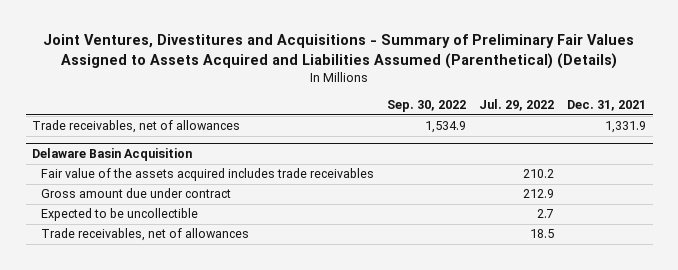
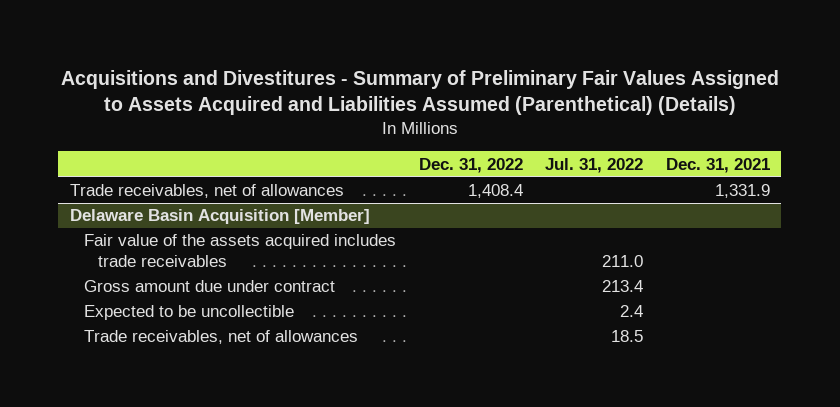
- Joint Ventures, Divestitures and Acquisitions - Summary of Preliminary Fair Values Assigned to Assets Acquired and Liabilities Assumed (Parenthetical) (Details)
+ Acquisitions and Divestitures - Summary of Preliminary Fair Values Assigned to Assets Acquired and Liabilities Assumed (Parenthetical) (Details)
- | Sep. 30, 2022 | Jul. 29, 2022 | Dec. 31, 2021
+ | Dec. 31, 2022 | Jul. 31, 2022 | Dec. 31, 2021
- Delaware Basin Acquisition
+ Delaware Basin Acquisition [Member]

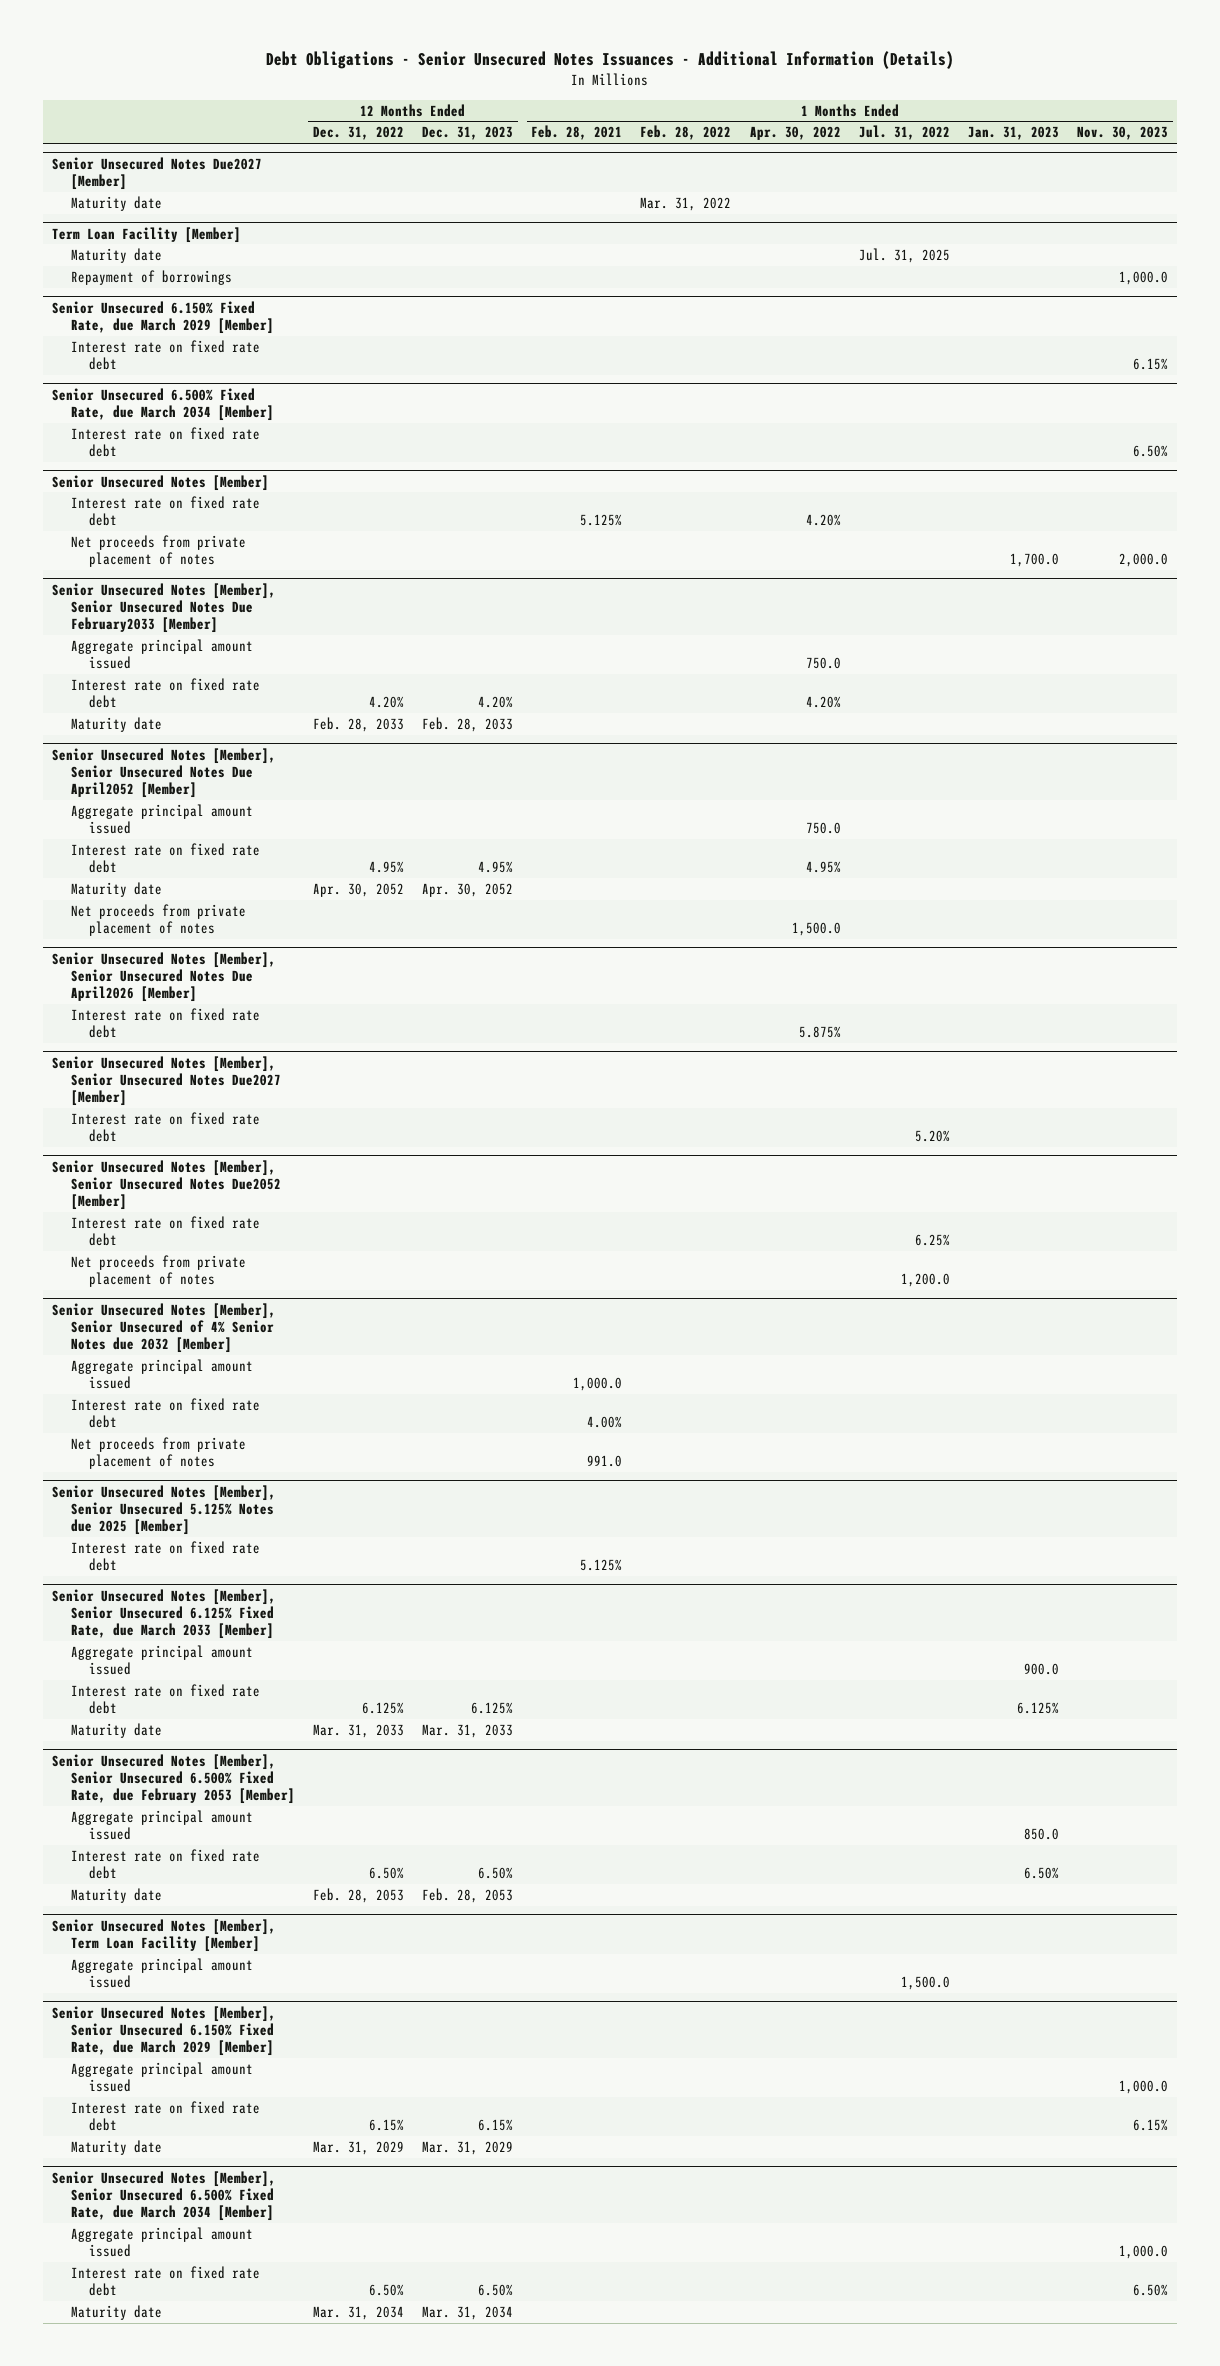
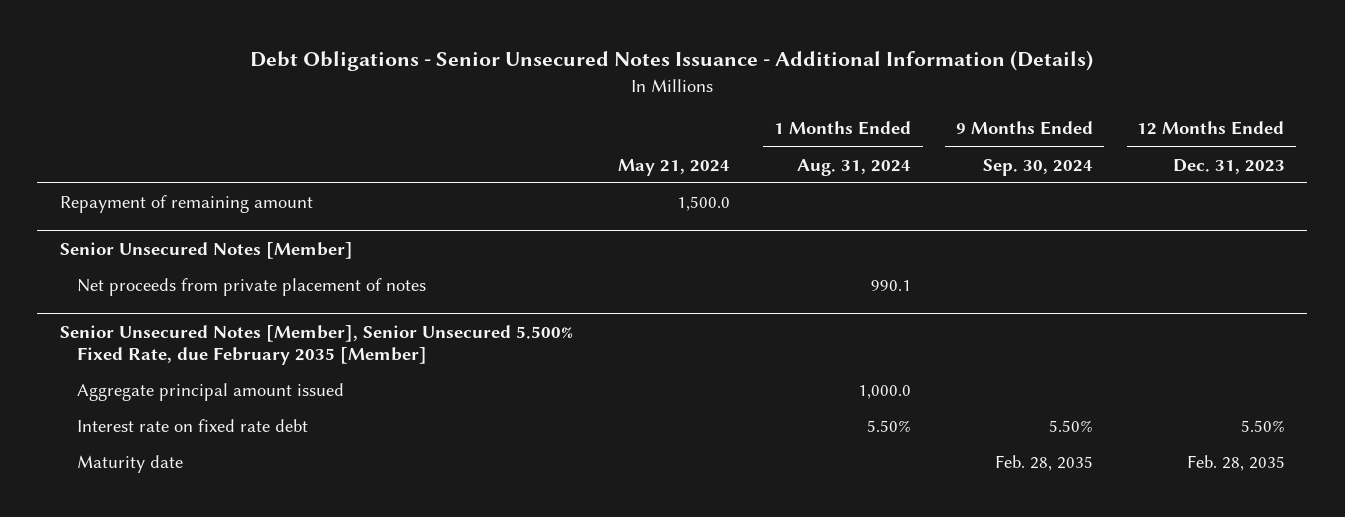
- Debt Obligations - Senior Unsecured Notes Issuances - Additional Information (Details)
+ Debt Obligations - Senior Unsecured Notes Issuance - Additional Information (Details)
- | 12 Months Ended Dec. 31, 2022 | 12 Months Ended Dec. 31, 2023 | 1 Months Ended Feb. 28, 2021 | 1 Months Ended Feb. 28, 2022 | 1 Months Ended Apr. 30, 2022 | 1 Months Ended Jul. 31, 2022 | 1 Months Ended Jan. 31, 2023 | 1 Months Ended Nov. 30, 2023
+ | May 21, 2024 | 1 Months Ended Aug. 31, 2024 | 9 Months Ended Sep. 30, 2024 | 12 Months Ended Dec. 31, 2023
- Senior Unsecured Notes Due2027 [Member]
- Maturity date | | | | Mar. 31, 2022 | | | |
- Term Loan Facility [Member]
- Maturity date | | | | | | Jul. 31, 2025 | |
- Repayment of borrowings | | | | | | | | 1,000.0
- Senior Unsecured 6.150% Fixed Rate, due March 2029 [Member]
- Interest rate on fixed rate debt | | | | | | | | 6.15%
- Senior Unsecured 6.500% Fixed Rate, due March 2034 [Member]
- Interest rate on fixed rate debt | | | | | | | | 6.50%
+ Repayment of remaining amount | 1,500.0 | | |
@ Senior Unsecured Notes [Member]
- Interest rate on fixed rate debt | | | 5.125% | | 4.20% | | |
- Senior Unsecured Notes [Member], Senior Unsecured Notes Due February2033 [Member]
- Aggregate principal amount issued | | | | | 750.0 | | |
- Interest rate on fixed rate debt | 4.20% | 4.20% | | | 4.20% | | |
- Maturity date | Feb. 28, 2033 | Feb. 28, 2033 | | | | | |
- Senior Unsecured Notes [Member], Senior Unsecured Notes Due April2052 [Member]
- Aggregate principal amount issued | | | | | 750.0 | | |
- Interest rate on fixed rate debt | 4.95% | 4.95% | | | 4.95% | | |
- Maturity date | Apr. 30, 2052 | Apr. 30, 2052 | | | | | |
- Net proceeds from private placement of notes | | | | | 1,500.0 | | |
- Senior Unsecured Notes [Member], Senior Unsecured Notes Due April2026 [Member]
- Interest rate on fixed rate debt | | | | | 5.875% | | |
- Senior Unsecured Notes [Member], Senior Unsecured Notes Due2027 [Member]
- Interest rate on fixed rate debt | | | | | | 5.20% | |
- Senior Unsecured Notes [Member], Senior Unsecured Notes Due2052 [Member]
- Interest rate on fixed rate debt | | | | | | 6.25% | |
- Net proceeds from private placement of notes | | | | | | 1,200.0 | |
- Senior Unsecured Notes [Member], Senior Unsecured of 4% Senior Notes due 2032 [Member]
- Aggregate principal amount issued | | | 1,000.0 | | | | |
- Interest rate on fixed rate debt | | | 4.00% | | | | |
- Net proceeds from private placement of notes | | | 991.0 | | | | |
- Senior Unsecured Notes [Member], Senior Unsecured 5.125% Notes due 2025 [Member]
- Interest rate on fixed rate debt | | | 5.125% | | | | |
- Senior Unsecured Notes [Member], Senior Unsecured 6.125% Fixed Rate, due March 2033 [Member]
- Aggregate principal amount issued | | | | | | | 900.0 |
- Interest rate on fixed rate debt | 6.125% | 6.125% | | | | | 6.125% |
- Maturity date | Mar. 31, 2033 | Mar. 31, 2033 | | | | | |
- Senior Unsecured Notes [Member], Senior Unsecured 6.500% Fixed Rate, due February 2053 [Member]
+ Senior Unsecured Notes [Member], Senior Unsecured 5.500% Fixed Rate, due February 2035 [Member]
- Interest rate on fixed rate debt | 6.50% | 6.50% | | | | | 6.50% |
- Maturity date | Feb. 28, 2053 | Feb. 28, 2053 | | | | | |
- Senior Unsecured Notes [Member], Term Loan Facility [Member]
- Aggregate principal amount issued | | | | | | 1,500.0 | |
- Senior Unsecured Notes [Member], Senior Unsecured 6.150% Fixed Rate, due March 2029 [Member]
- Aggregate principal amount issued | | | | | | | | 1,000.0
- Interest rate on fixed rate debt | 6.15% | 6.15% | | | | | | 6.15%
- Maturity date | Mar. 31, 2029 | Mar. 31, 2029 | | | | | |
- Senior Unsecured Notes [Member], Senior Unsecured 6.500% Fixed Rate, due March 2034 [Member]
- Aggregate principal amount issued | | | | | | | | 1,000.0
- Interest rate on fixed rate debt | 6.50% | 6.50% | | | | | | 6.50%
- Maturity date | Mar. 31, 2034 | Mar. 31, 2034 | | | | | |
+ Interest rate on fixed rate debt | | 5.50% | 5.50% | 5.50%
+ Maturity date | | | Feb. 28, 2035 | Feb. 28, 2035

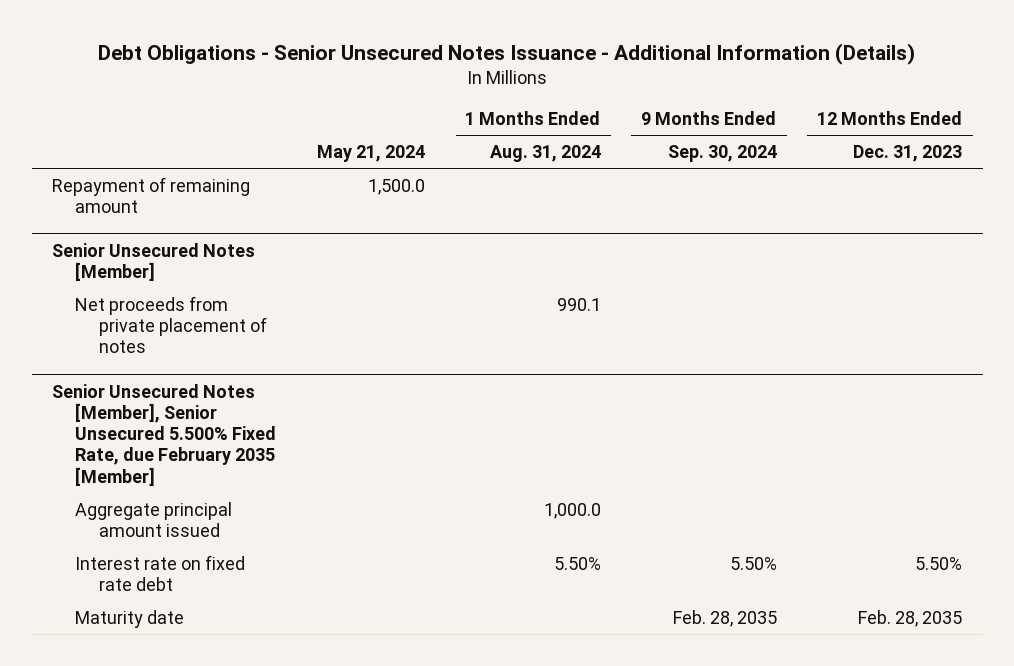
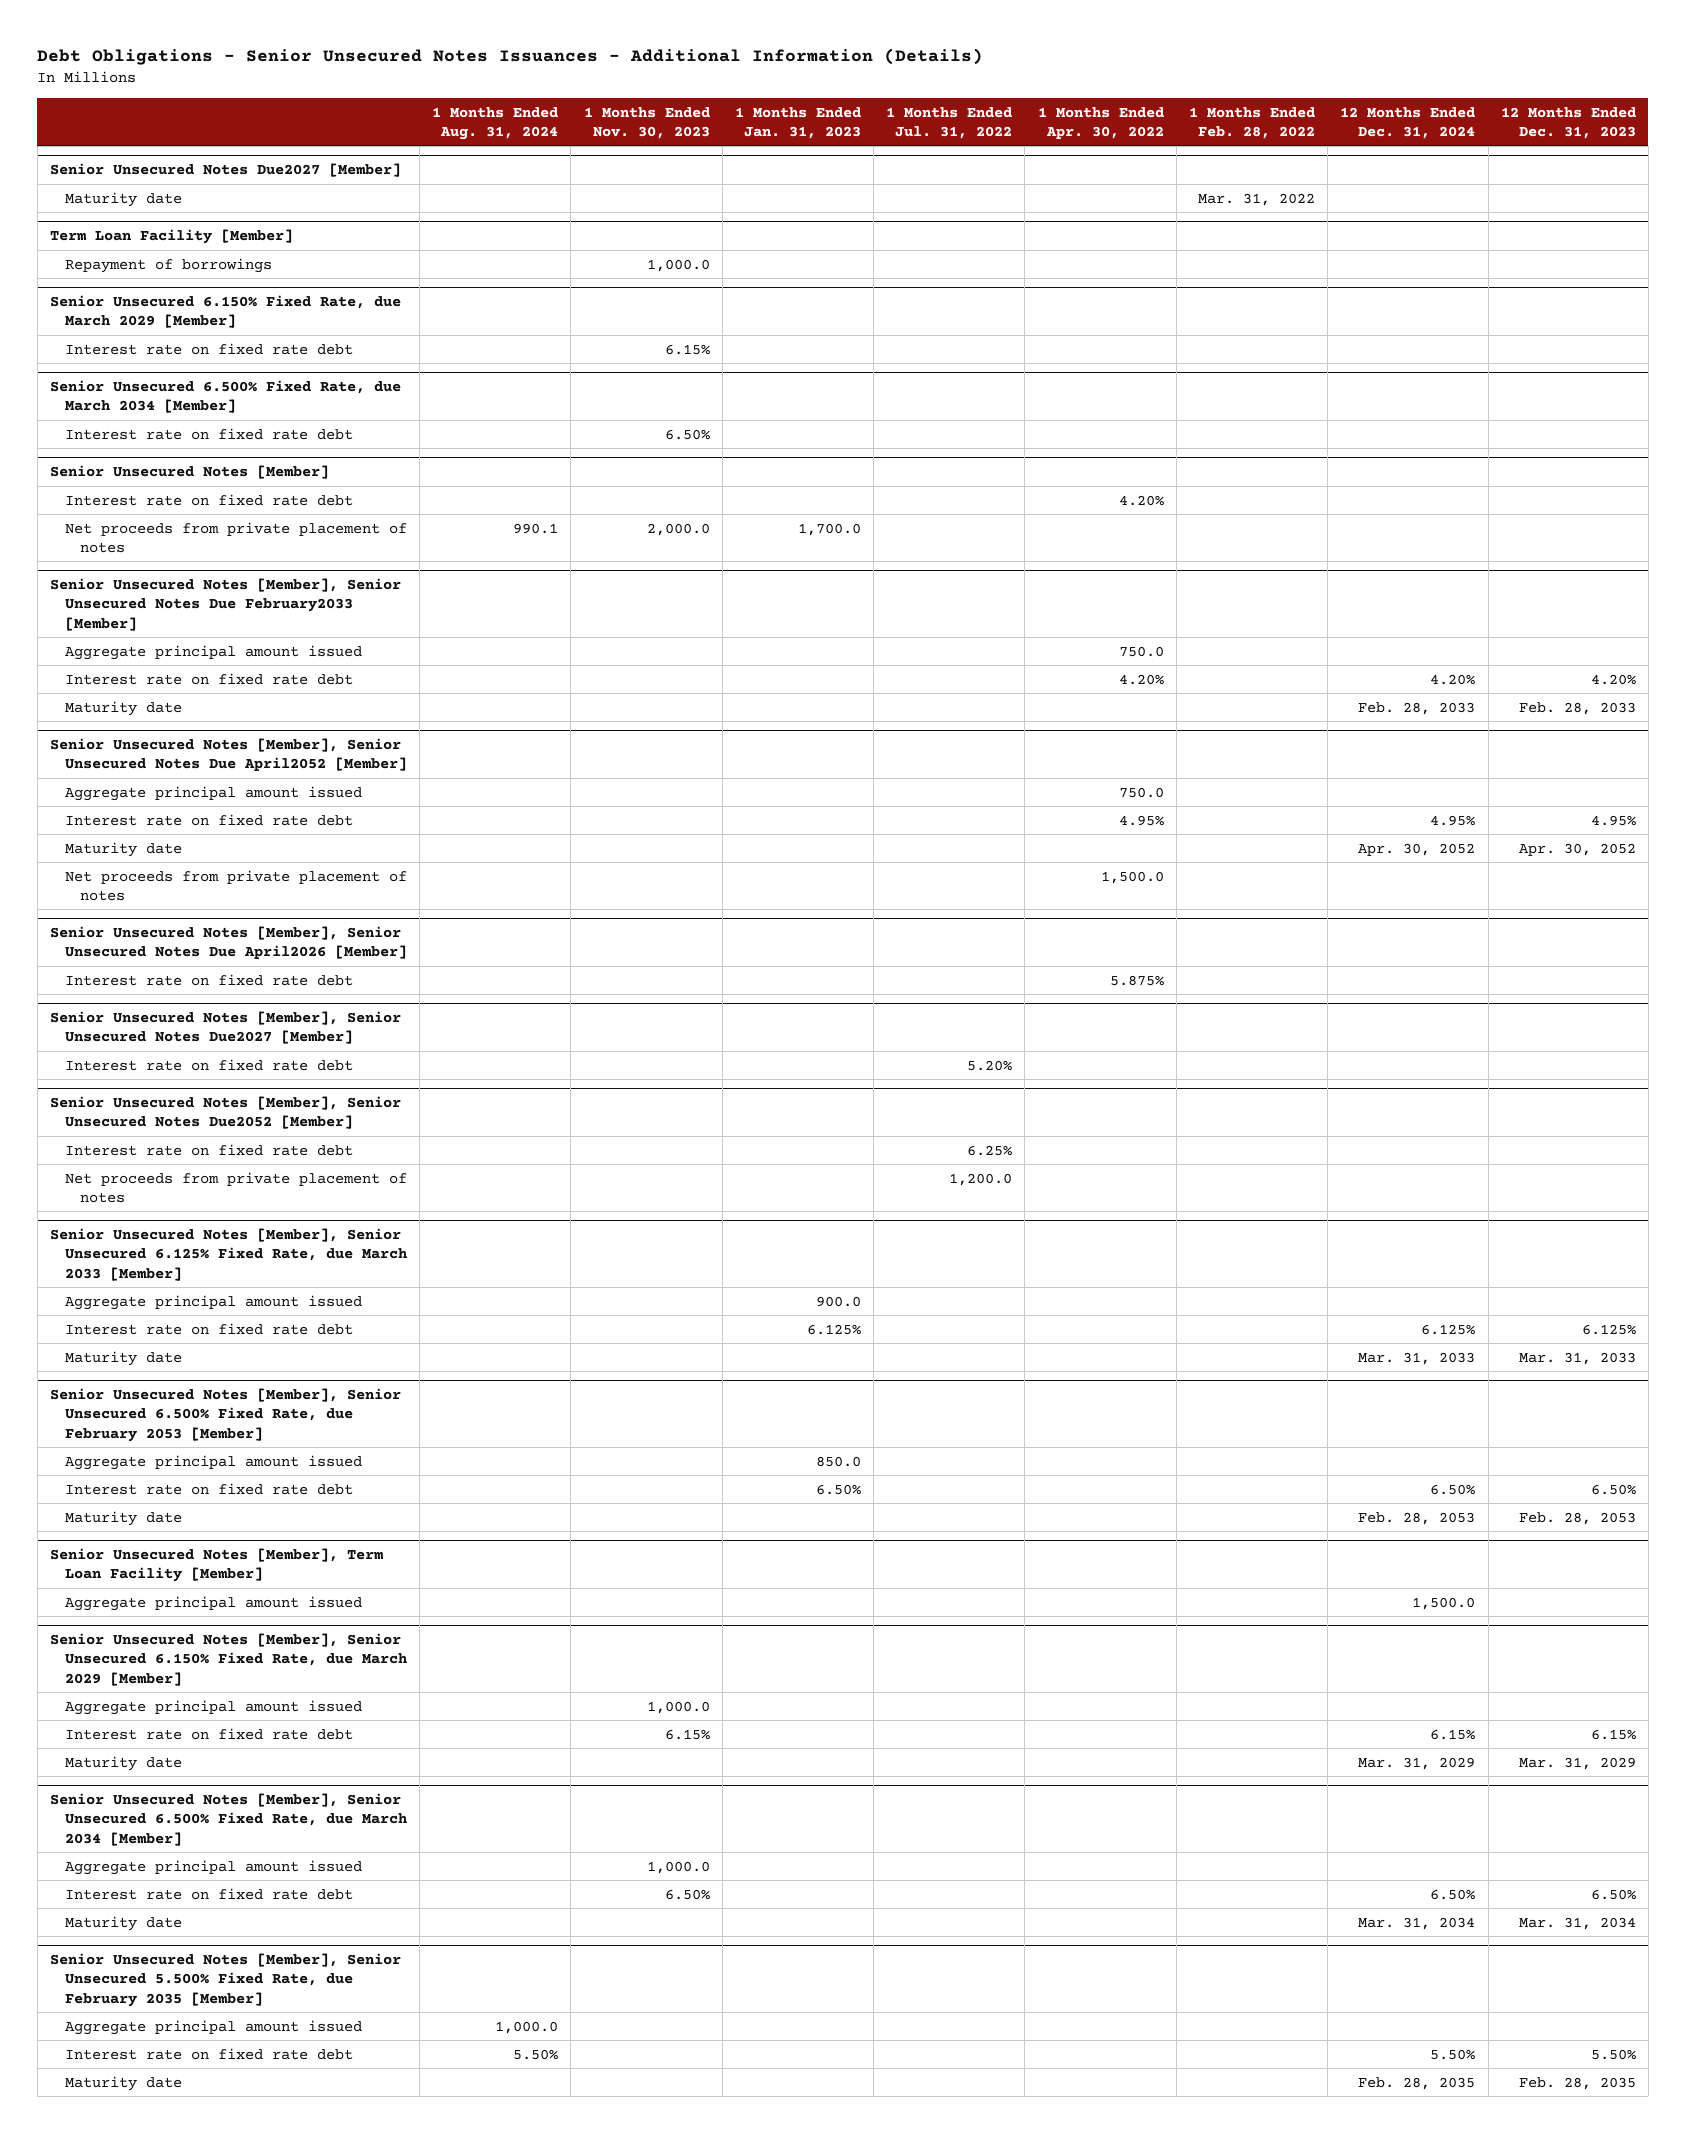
- Debt Obligations - Senior Unsecured Notes Issuance - Additional Information (Details)
+ Debt Obligations - Senior Unsecured Notes Issuances - Additional Information (Details)
- | May 21, 2024 | 1 Months Ended Aug. 31, 2024 | 9 Months Ended Sep. 30, 2024 | 12 Months Ended Dec. 31, 2023
+ | 1 Months Ended Aug. 31, 2024 | 1 Months Ended Nov. 30, 2023 | 1 Months Ended Jan. 31, 2023 | 1 Months Ended Jul. 31, 2022 | 1 Months Ended Apr. 30, 2022 | 1 Months Ended Feb. 28, 2022 | 12 Months Ended Dec. 31, 2024 | 12 Months Ended Dec. 31, 2023
- Repayment of remaining amount | 1,500.0 | | |
+ Senior Unsecured Notes Due2027 [Member]
+ Maturity date | | | | | | Mar. 31, 2022 | |
+ Term Loan Facility [Member]
+ Repayment of borrowings | | 1,000.0 | | | | | |
+ Senior Unsecured 6.150% Fixed Rate, due March 2029 [Member]
+ Interest rate on fixed rate debt | | 6.15% | | | | | |
+ Senior Unsecured 6.500% Fixed Rate, due March 2034 [Member]
+ Interest rate on fixed rate debt | | 6.50% | | | | | |
@ Senior Unsecured Notes [Member]
+ Interest rate on fixed rate debt | | | | | 4.20% | | |
+ Senior Unsecured Notes [Member], Senior Unsecured Notes Due February2033 [Member]
+ Aggregate principal amount issued | | | | | 750.0 | | |
+ Interest rate on fixed rate debt | | | | | 4.20% | | 4.20% | 4.20%
+ Maturity date | | | | | | | Feb. 28, 2033 | Feb. 28, 2033
+ Senior Unsecured Notes [Member], Senior Unsecured Notes Due April2052 [Member]
+ Aggregate principal amount issued | | | | | 750.0 | | |
+ Interest rate on fixed rate debt | | | | | 4.95% | | 4.95% | 4.95%
+ Maturity date | | | | | | | Apr. 30, 2052 | Apr. 30, 2052
+ Net proceeds from private placement of notes | | | | | 1,500.0 | | |
+ Senior Unsecured Notes [Member], Senior Unsecured Notes Due April2026 [Member]
+ Interest rate on fixed rate debt | | | | | 5.875% | | |
+ Senior Unsecured Notes [Member], Senior Unsecured Notes Due2027 [Member]
+ Interest rate on fixed rate debt | | | | 5.20% | | | |
+ Senior Unsecured Notes [Member], Senior Unsecured Notes Due2052 [Member]
+ Interest rate on fixed rate debt | | | | 6.25% | | | |
+ Net proceeds from private placement of notes | | | | 1,200.0 | | | |
+ Senior Unsecured Notes [Member], Senior Unsecured 6.125% Fixed Rate, due March 2033 [Member]
+ Aggregate principal amount issued | | | 900.0 | | | | |
+ Interest rate on fixed rate debt | | | 6.125% | | | | 6.125% | 6.125%
+ Maturity date | | | | | | | Mar. 31, 2033 | Mar. 31, 2033
+ Senior Unsecured Notes [Member], Senior Unsecured 6.500% Fixed Rate, due February 2053 [Member]
+ Aggregate principal amount issued | | | 850.0 | | | | |
+ Interest rate on fixed rate debt | | | 6.50% | | | | 6.50% | 6.50%
+ Maturity date | | | | | | | Feb. 28, 2053 | Feb. 28, 2053
+ Senior Unsecured Notes [Member], Term Loan Facility [Member]
+ Aggregate principal amount issued | | | | | | | 1,500.0 |
+ Senior Unsecured Notes [Member], Senior Unsecured 6.150% Fixed Rate, due March 2029 [Member]
+ Aggregate principal amount issued | | 1,000.0 | | | | | |
+ Interest rate on fixed rate debt | | 6.15% | | | | | 6.15% | 6.15%
+ Maturity date | | | | | | | Mar. 31, 2029 | Mar. 31, 2029
+ Senior Unsecured Notes [Member], Senior Unsecured 6.500% Fixed Rate, due March 2034 [Member]
+ Aggregate principal amount issued | | 1,000.0 | | | | | |
+ Interest rate on fixed rate debt | | 6.50% | | | | | 6.50% | 6.50%
+ Maturity date | | | | | | | Mar. 31, 2034 | Mar. 31, 2034

